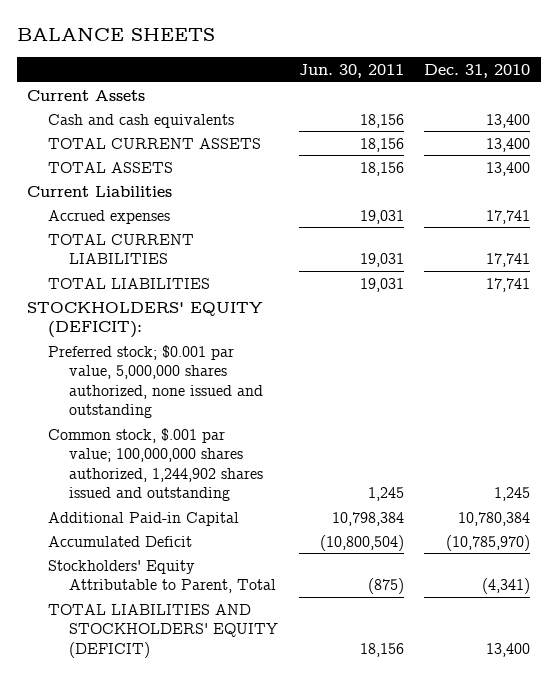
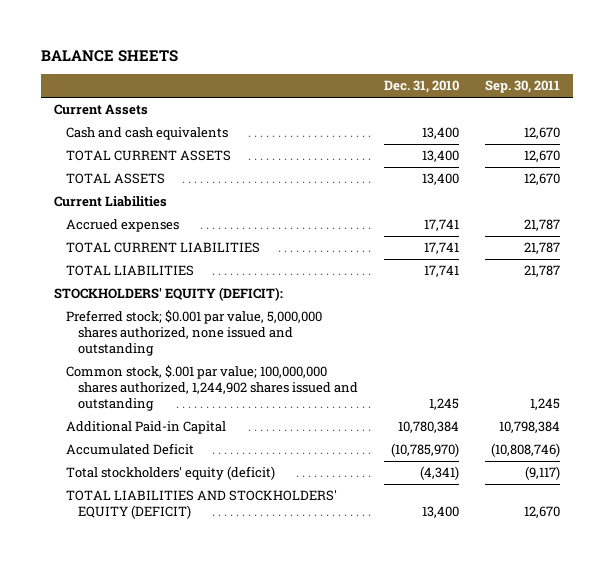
- | Jun. 30, 2011 | Dec. 31, 2010
+ | Dec. 31, 2010 | Sep. 30, 2011
- Stockholders' Equity Attributable to Parent, Total | (875) | (4,341)
+ Total stockholders' equity (deficit) | (4,341) | (9,117)

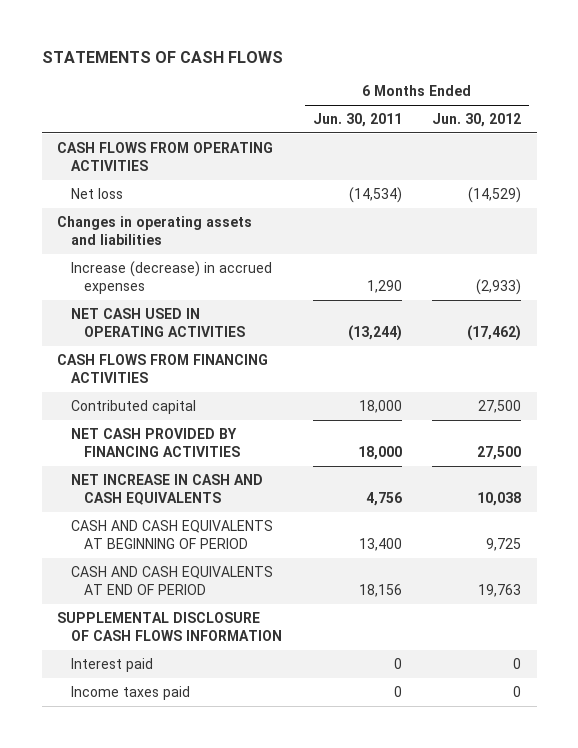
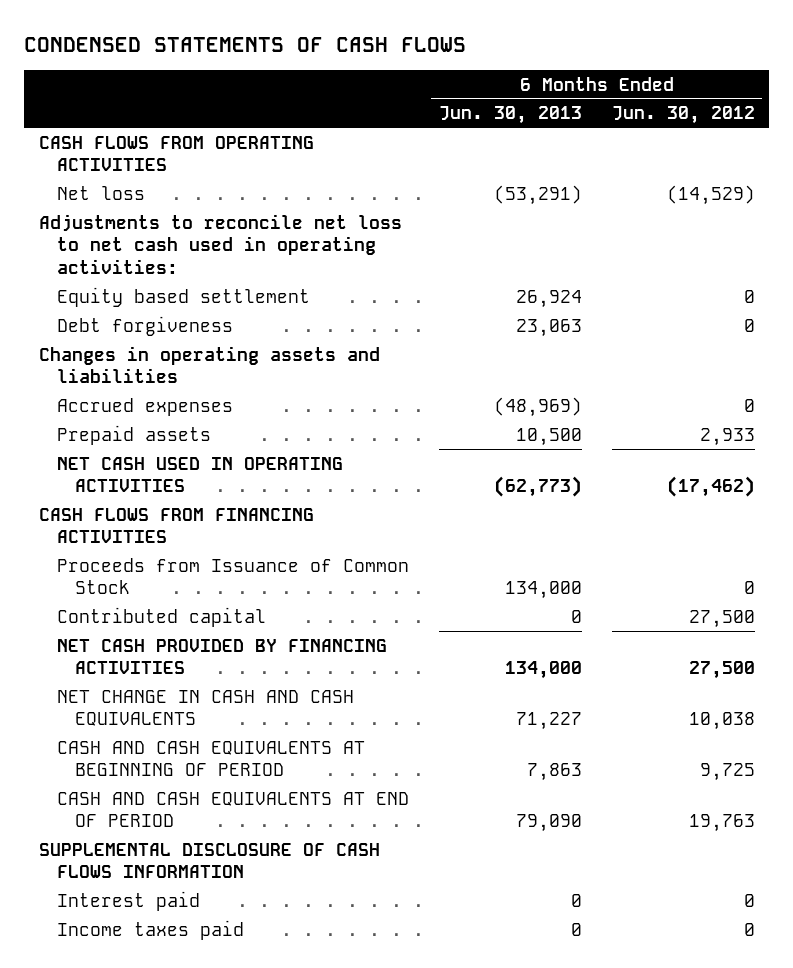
- STATEMENTS OF CASH FLOWS
+ CONDENSED STATEMENTS OF CASH FLOWS
- | 6 Months Ended Jun. 30, 2011 | 6 Months Ended Jun. 30, 2012
+ | 6 Months Ended Jun. 30, 2013 | 6 Months Ended Jun. 30, 2012
+ Adjustments to reconcile net loss to net cash used in operating activities:
+ Equity based settlement | 26,924 | 0
+ Debt forgiveness | 23,063 | 0
- Increase (decrease) in accrued expenses | 1,290 | (2,933)
+ Accrued expenses | (48,969) | 0
+ Prepaid assets | 10,500 | 2,933
+ Proceeds from Issuance of Common Stock | 134,000 | 0
- NET INCREASE IN CASH AND CASH EQUIVALENTS | 4,756 | 10,038
+ NET CHANGE IN CASH AND CASH EQUIVALENTS | 71,227 | 10,038

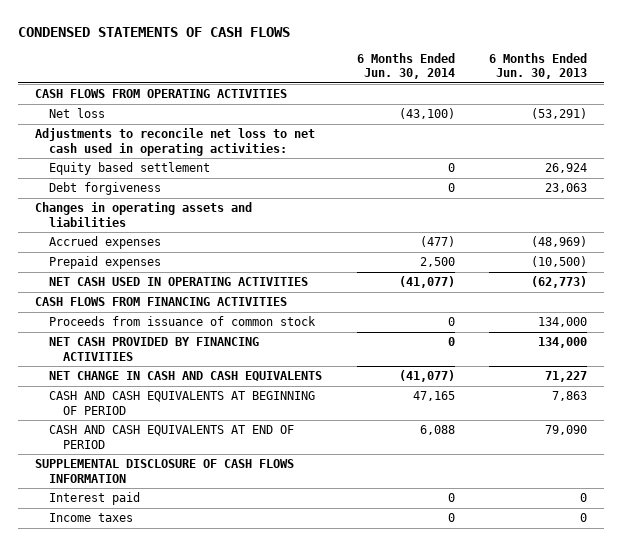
- | 6 Months Ended Jun. 30, 2013 | 6 Months Ended Jun. 30, 2012
+ | 6 Months Ended Jun. 30, 2014 | 6 Months Ended Jun. 30, 2013
- Prepaid assets | 10,500 | 2,933
+ Prepaid expenses | 2,500 | (10,500)
- Proceeds from Issuance of Common Stock | 134,000 | 0
- Contributed capital | 0 | 27,500
+ Proceeds from issuance of common stock | 0 | 134,000
- Income taxes paid | 0 | 0
+ Income taxes | 0 | 0

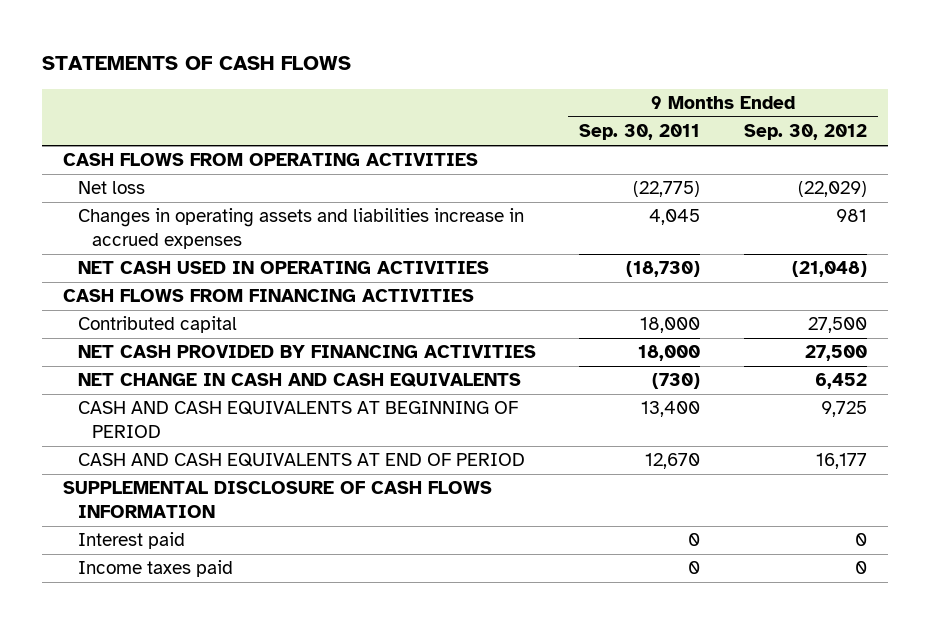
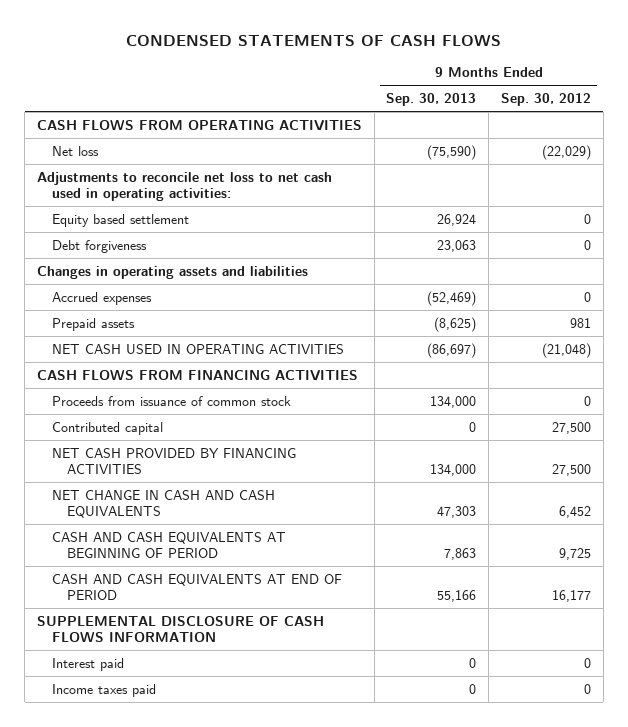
- STATEMENTS OF CASH FLOWS
+ CONDENSED STATEMENTS OF CASH FLOWS
- | 9 Months Ended Sep. 30, 2011 | 9 Months Ended Sep. 30, 2012
+ | 9 Months Ended Sep. 30, 2013 | 9 Months Ended Sep. 30, 2012
- Changes in operating assets and liabilities increase in accrued expenses | 4,045 | 981
+ Adjustments to reconcile net loss to net cash used in operating activities:
+ Equity based settlement | 26,924 | 0
+ Debt forgiveness | 23,063 | 0
+ Changes in operating assets and liabilities
+ Accrued expenses | (52,469) | 0
+ Prepaid assets | (8,625) | 981
+ Proceeds from issuance of common stock | 134,000 | 0

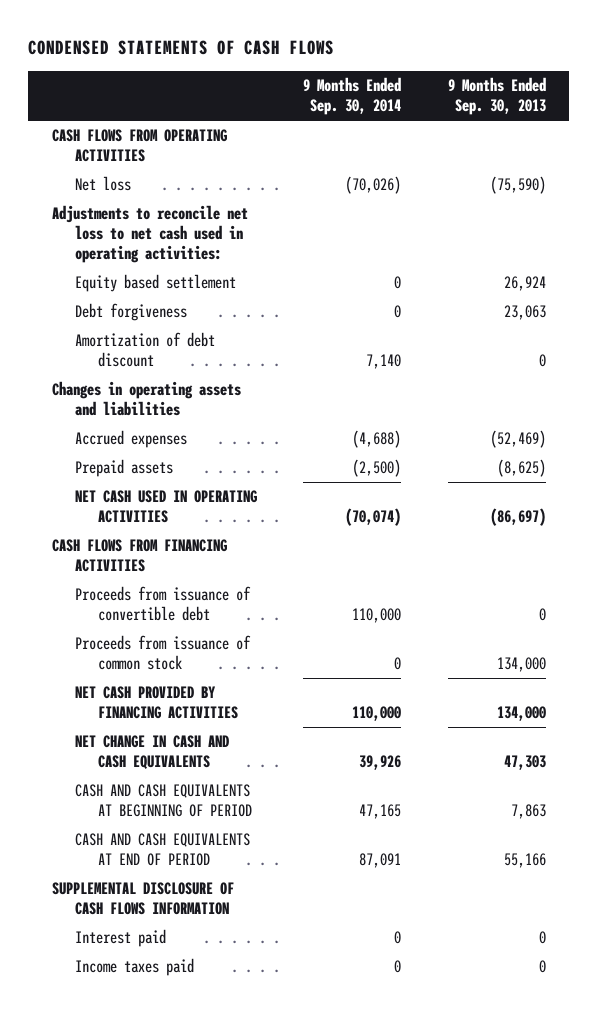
- | 9 Months Ended Sep. 30, 2013 | 9 Months Ended Sep. 30, 2012
+ | 9 Months Ended Sep. 30, 2014 | 9 Months Ended Sep. 30, 2013
+ Amortization of debt discount | 7,140 | 0
+ Proceeds from issuance of convertible debt | 110,000 | 0
- Contributed capital | 0 | 27,500

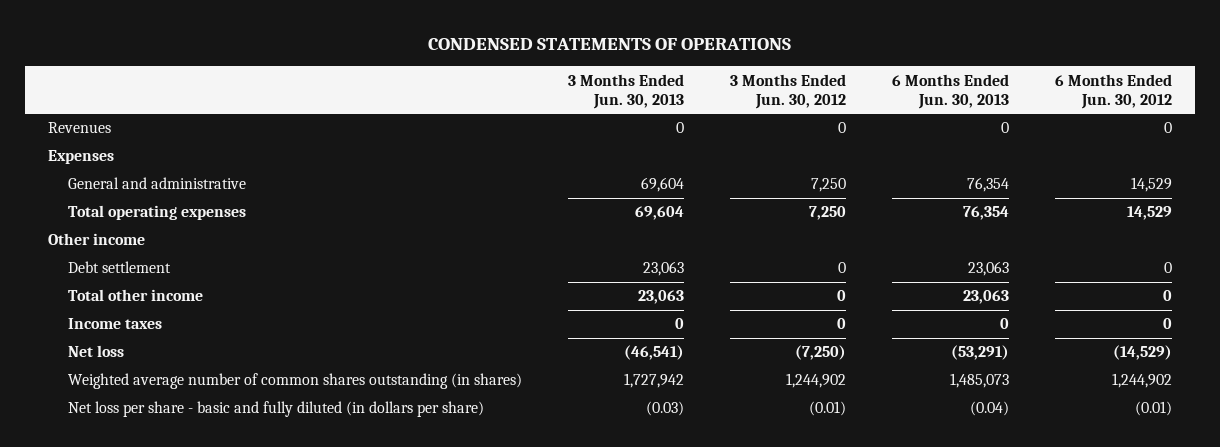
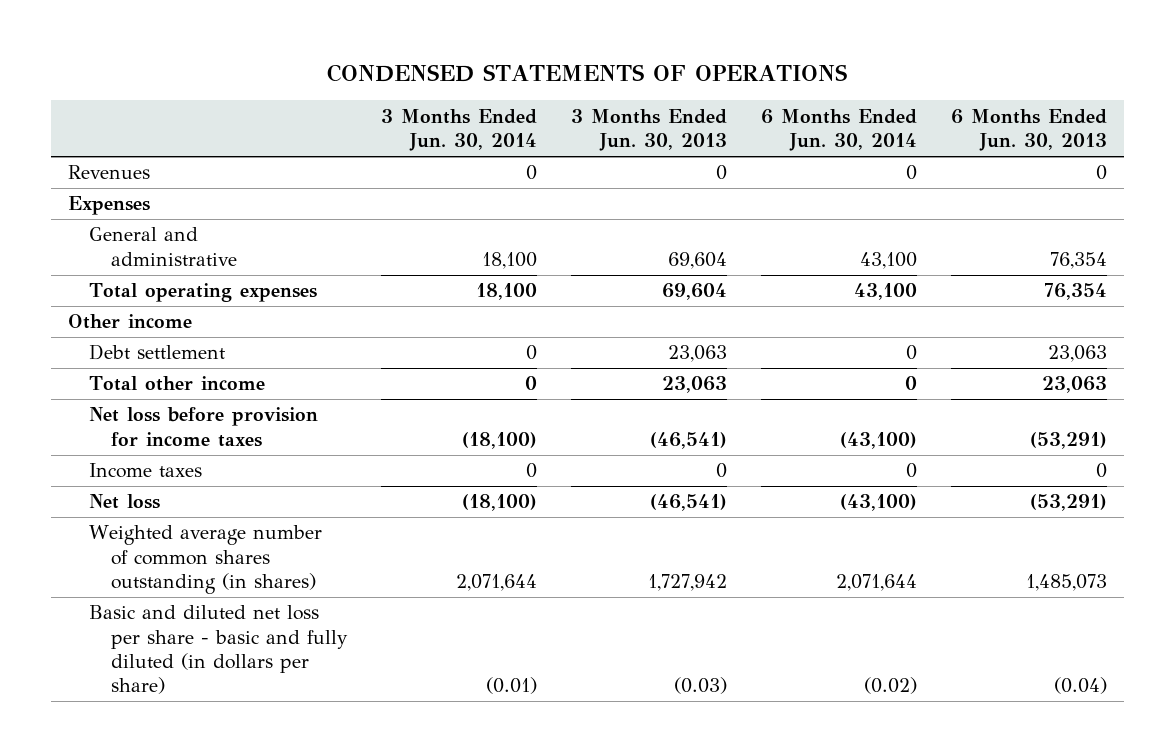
- | 3 Months Ended Jun. 30, 2013 | 3 Months Ended Jun. 30, 2012 | 6 Months Ended Jun. 30, 2013 | 6 Months Ended Jun. 30, 2012
+ | 3 Months Ended Jun. 30, 2014 | 3 Months Ended Jun. 30, 2013 | 6 Months Ended Jun. 30, 2014 | 6 Months Ended Jun. 30, 2013
+ Net loss before provision for income taxes | (18,100) | (46,541) | (43,100) | (53,291)
- Net loss per share - basic and fully diluted (in dollars per share) | (0.03) | (0.01) | (0.04) | (0.01)
+ Basic and diluted net loss per share - basic and fully diluted (in dollars per share) | (0.01) | (0.03) | (0.02) | (0.04)

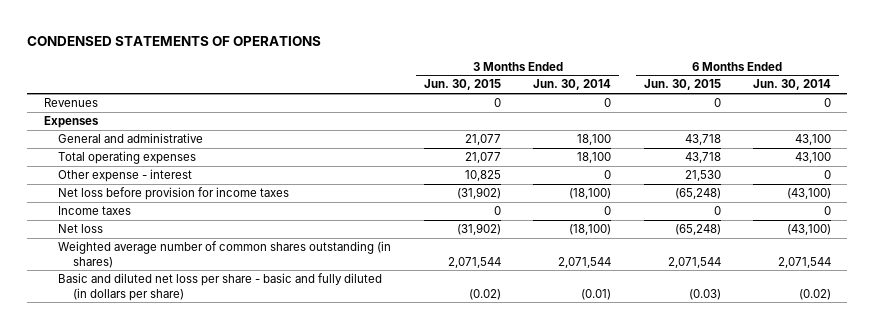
- | 3 Months Ended Jun. 30, 2014 | 3 Months Ended Jun. 30, 2013 | 6 Months Ended Jun. 30, 2014 | 6 Months Ended Jun. 30, 2013
+ | 3 Months Ended Jun. 30, 2015 | 3 Months Ended Jun. 30, 2014 | 6 Months Ended Jun. 30, 2015 | 6 Months Ended Jun. 30, 2014
- Other income
- Debt settlement | 0 | 23,063 | 0 | 23,063
- Total other income | 0 | 23,063 | 0 | 23,063
+ Other expense - interest | 10,825 | 0 | 21,530 | 0
- Weighted average number of common shares outstanding (in shares) | 2,071,644 | 1,727,942 | 2,071,644 | 1,485,073
+ Weighted average number of common shares outstanding (in shares) | 2,071,544 | 2,071,544 | 2,071,544 | 2,071,544

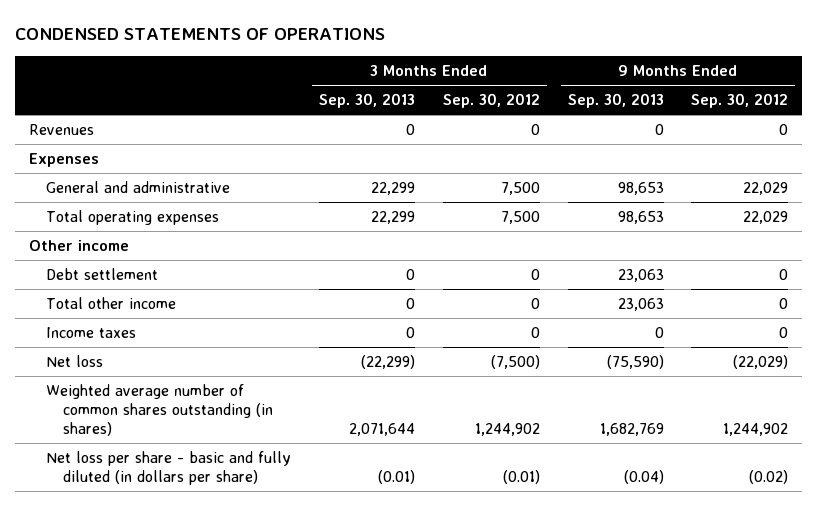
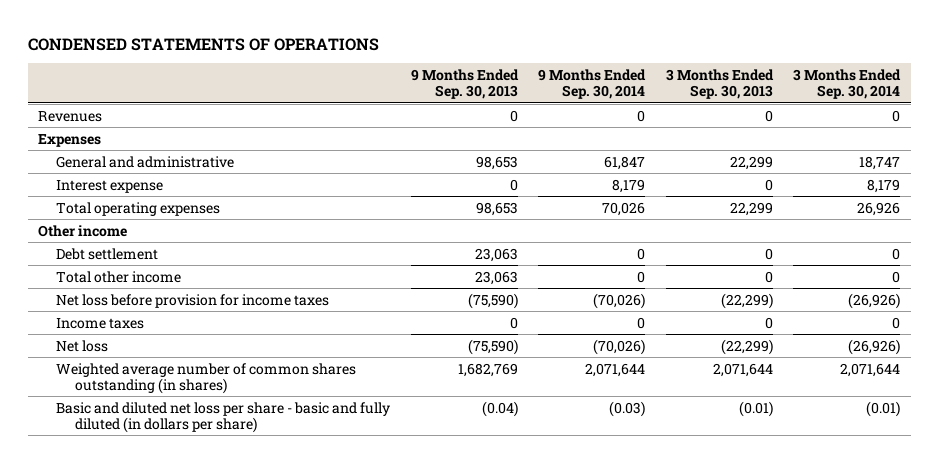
- | 3 Months Ended Sep. 30, 2013 | 3 Months Ended Sep. 30, 2012 | 9 Months Ended Sep. 30, 2013 | 9 Months Ended Sep. 30, 2012
+ | 9 Months Ended Sep. 30, 2013 | 9 Months Ended Sep. 30, 2014 | 3 Months Ended Sep. 30, 2013 | 3 Months Ended Sep. 30, 2014
+ Interest expense | 0 | 8,179 | 0 | 8,179
+ Net loss before provision for income taxes | (75,590) | (70,026) | (22,299) | (26,926)
- Net loss per share - basic and fully diluted (in dollars per share) | (0.01) | (0.01) | (0.04) | (0.02)
+ Basic and diluted net loss per share - basic and fully diluted (in dollars per share) | (0.04) | (0.03) | (0.01) | (0.01)

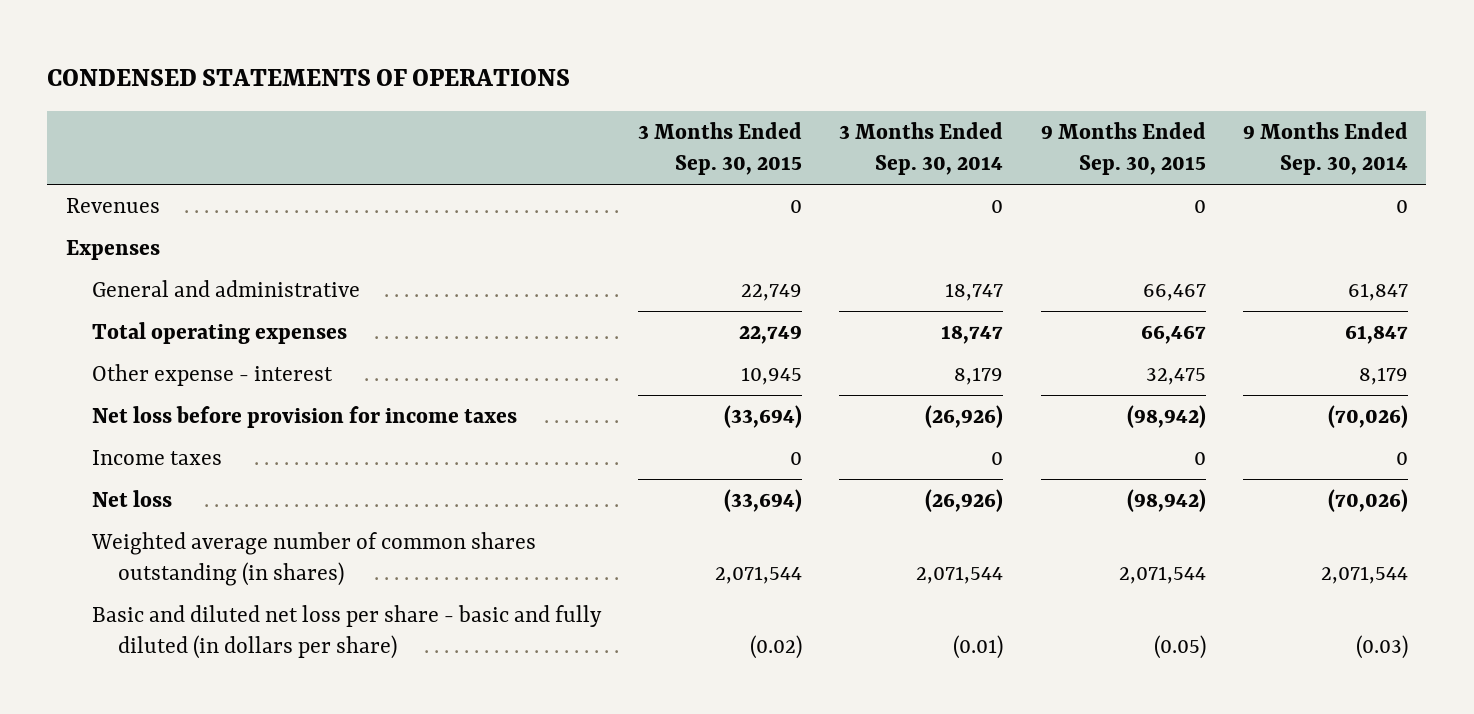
- | 9 Months Ended Sep. 30, 2013 | 9 Months Ended Sep. 30, 2014 | 3 Months Ended Sep. 30, 2013 | 3 Months Ended Sep. 30, 2014
+ | 3 Months Ended Sep. 30, 2015 | 3 Months Ended Sep. 30, 2014 | 9 Months Ended Sep. 30, 2015 | 9 Months Ended Sep. 30, 2014
- Interest expense | 0 | 8,179 | 0 | 8,179
- Total operating expenses | 98,653 | 70,026 | 22,299 | 26,926
- Other income
- Debt settlement | 23,063 | 0 | 0 | 0
- Total other income | 23,063 | 0 | 0 | 0
+ Total operating expenses | 22,749 | 18,747 | 66,467 | 61,847
+ Other expense - interest | 10,945 | 8,179 | 32,475 | 8,179
- Weighted average number of common shares outstanding (in shares) | 1,682,769 | 2,071,644 | 2,071,644 | 2,071,644
+ Weighted average number of common shares outstanding (in shares) | 2,071,544 | 2,071,544 | 2,071,544 | 2,071,544

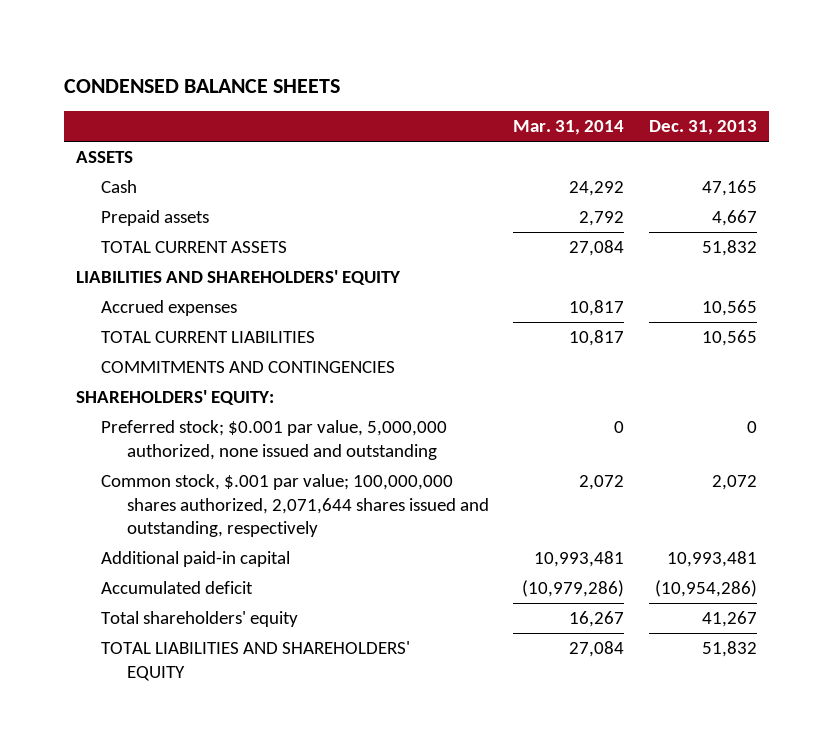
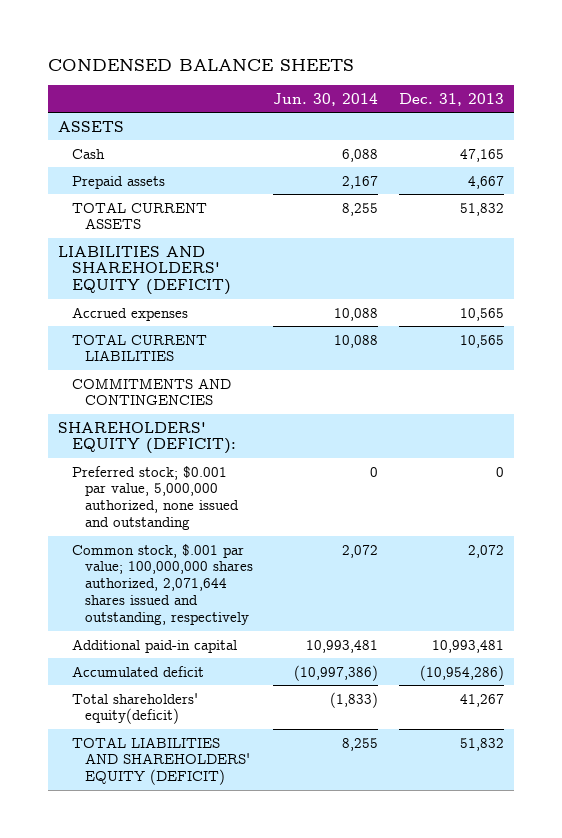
- | Mar. 31, 2014 | Dec. 31, 2013
+ | Jun. 30, 2014 | Dec. 31, 2013
- LIABILITIES AND SHAREHOLDERS' EQUITY
+ LIABILITIES AND SHAREHOLDERS' EQUITY (DEFICIT)
- SHAREHOLDERS' EQUITY:
+ SHAREHOLDERS' EQUITY (DEFICIT):
- Total shareholders' equity | 16,267 | 41,267
- TOTAL LIABILITIES AND SHAREHOLDERS' EQUITY | 27,084 | 51,832
+ Total shareholders' equity(deficit) | (1,833) | 41,267
+ TOTAL LIABILITIES AND SHAREHOLDERS' EQUITY (DEFICIT) | 8,255 | 51,832

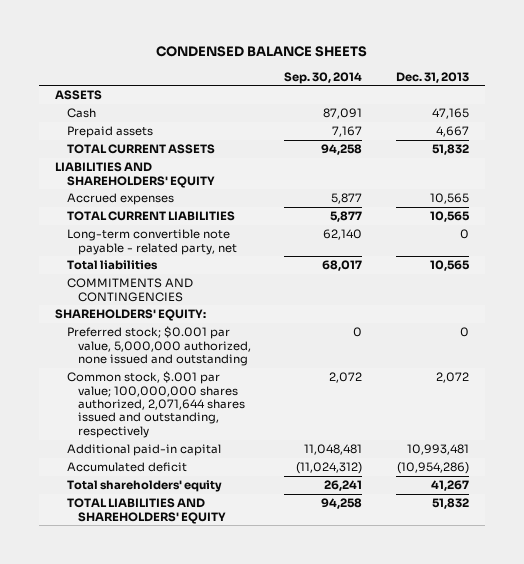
- | Jun. 30, 2014 | Dec. 31, 2013
+ | Sep. 30, 2014 | Dec. 31, 2013
- LIABILITIES AND SHAREHOLDERS' EQUITY (DEFICIT)
+ LIABILITIES AND SHAREHOLDERS' EQUITY
+ Long-term convertible note payable - related party, net | 62,140 | 0
+ Total liabilities | 68,017 | 10,565
- SHAREHOLDERS' EQUITY (DEFICIT):
+ SHAREHOLDERS' EQUITY:
- Total shareholders' equity(deficit) | (1,833) | 41,267
- TOTAL LIABILITIES AND SHAREHOLDERS' EQUITY (DEFICIT) | 8,255 | 51,832
+ Total shareholders' equity | 26,241 | 41,267
+ TOTAL LIABILITIES AND SHAREHOLDERS' EQUITY | 94,258 | 51,832

